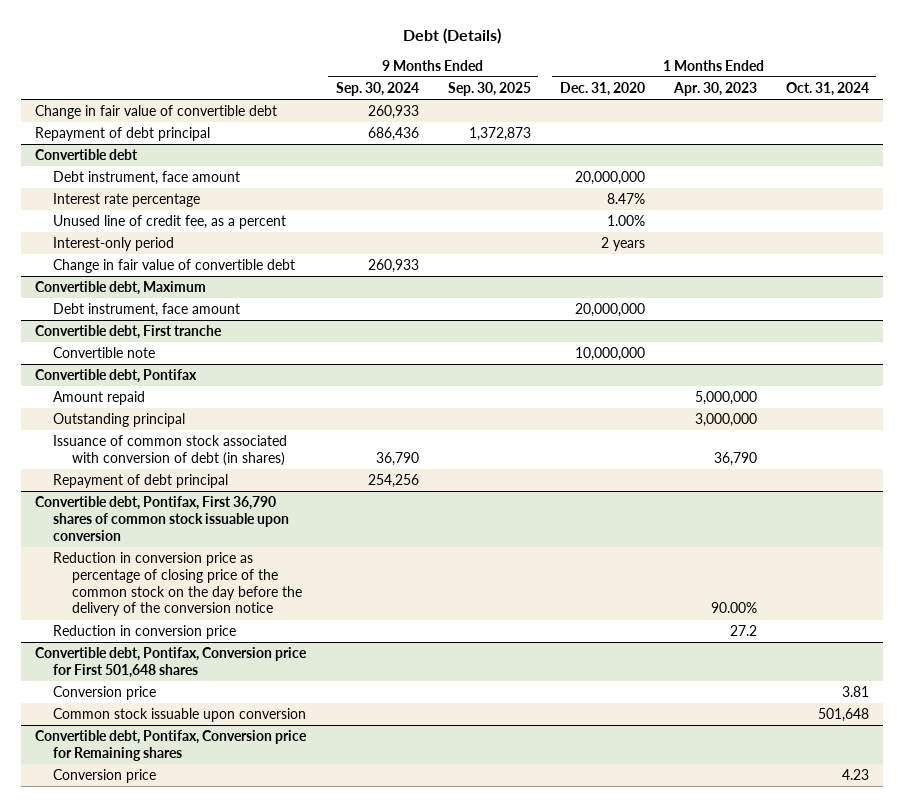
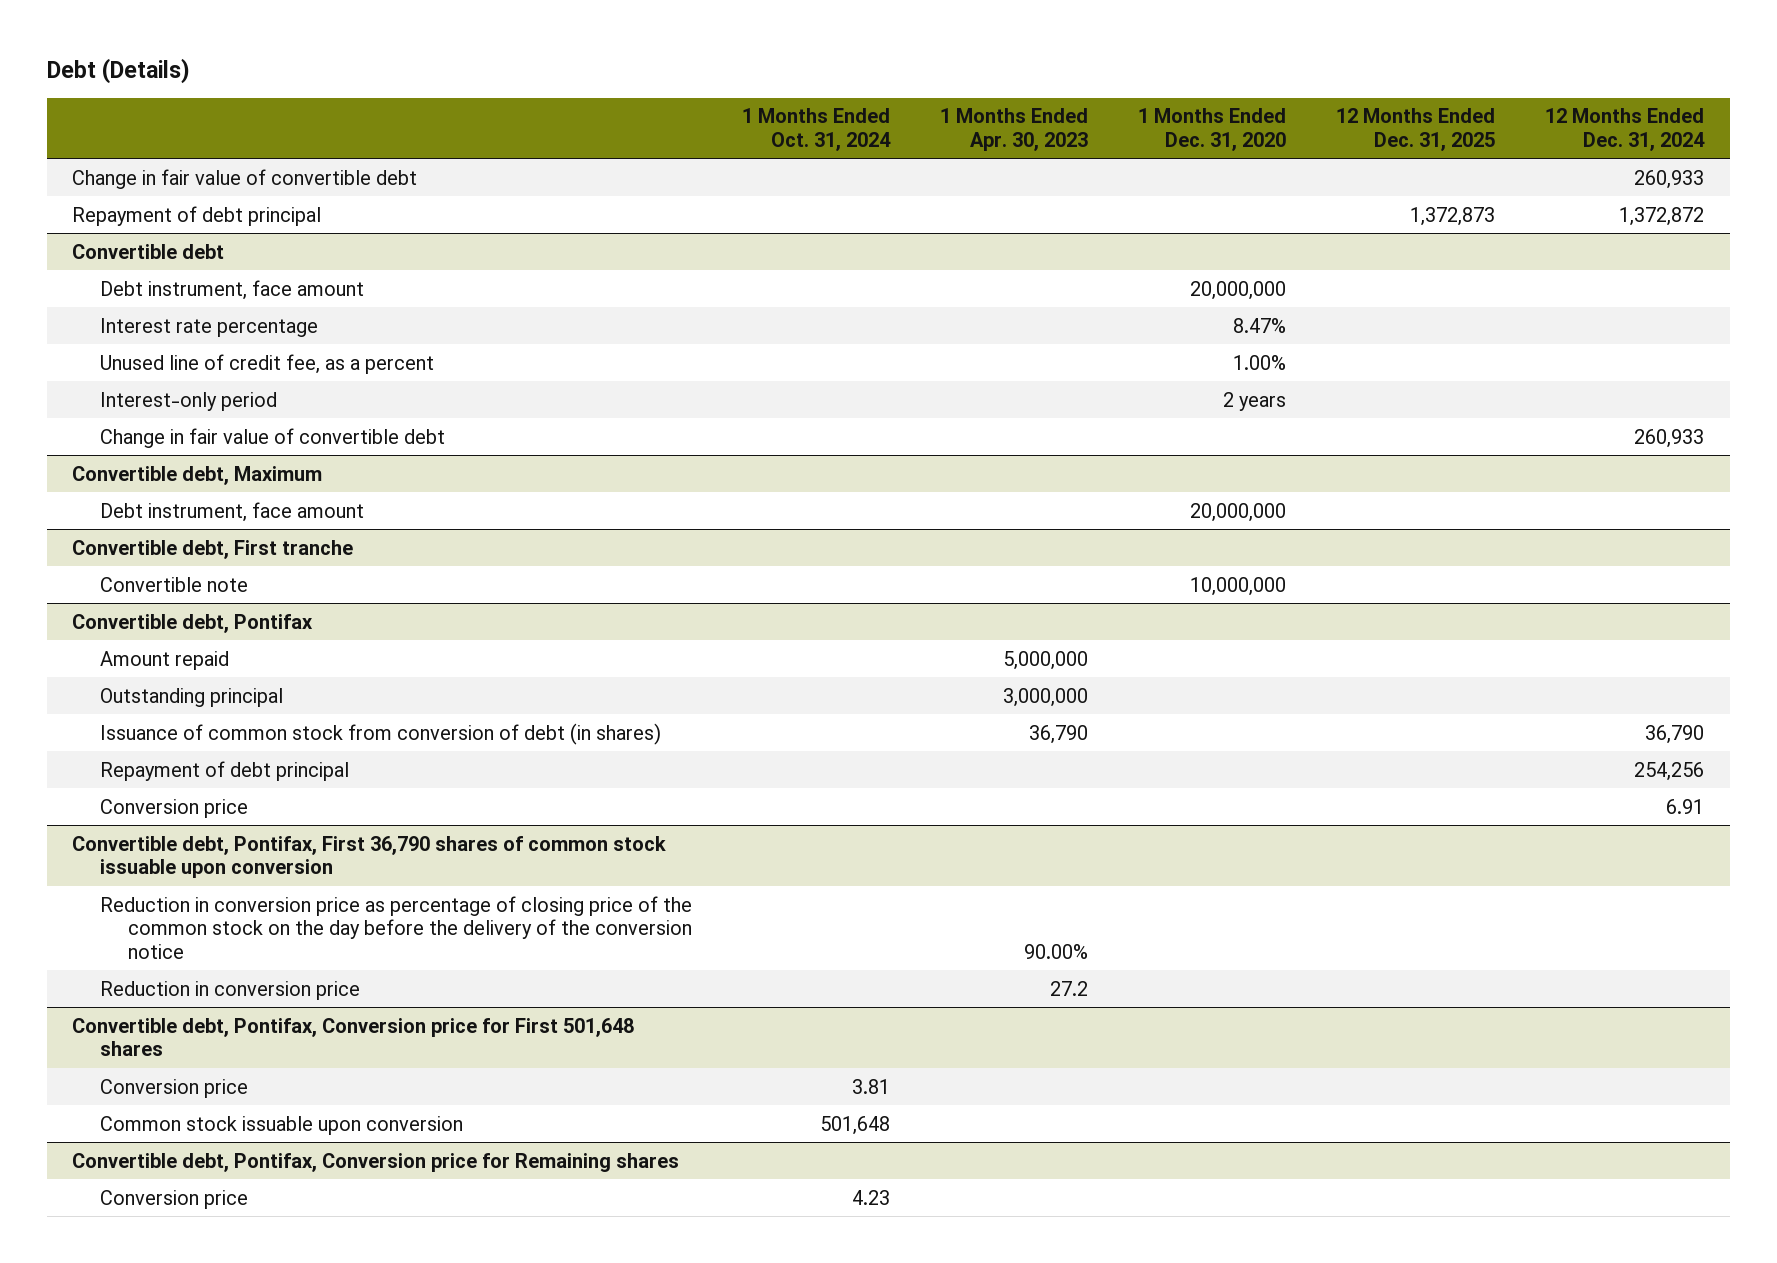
- | 9 Months Ended Sep. 30, 2024 | 9 Months Ended Sep. 30, 2025 | 1 Months Ended Dec. 31, 2020 | 1 Months Ended Apr. 30, 2023 | 1 Months Ended Oct. 31, 2024
+ | 1 Months Ended Oct. 31, 2024 | 1 Months Ended Apr. 30, 2023 | 1 Months Ended Dec. 31, 2020 | 12 Months Ended Dec. 31, 2025 | 12 Months Ended Dec. 31, 2024
@ Convertible debt, Pontifax
- Issuance of common stock associated with conversion of debt (in shares) | 36,790 | | | 36,790 |
+ Issuance of common stock from conversion of debt (in shares) | | 36,790 | | | 36,790
+ Conversion price | | | | | 6.91

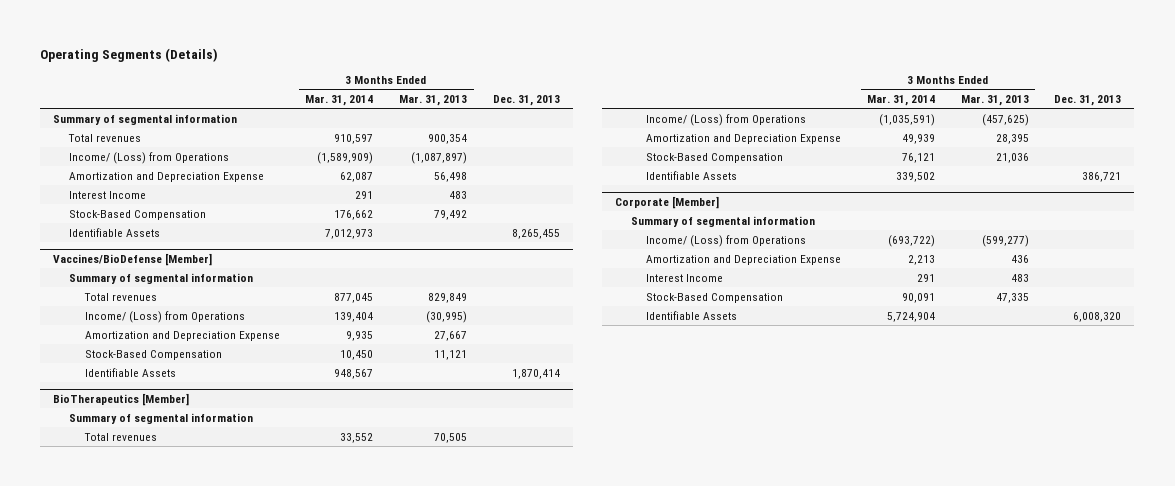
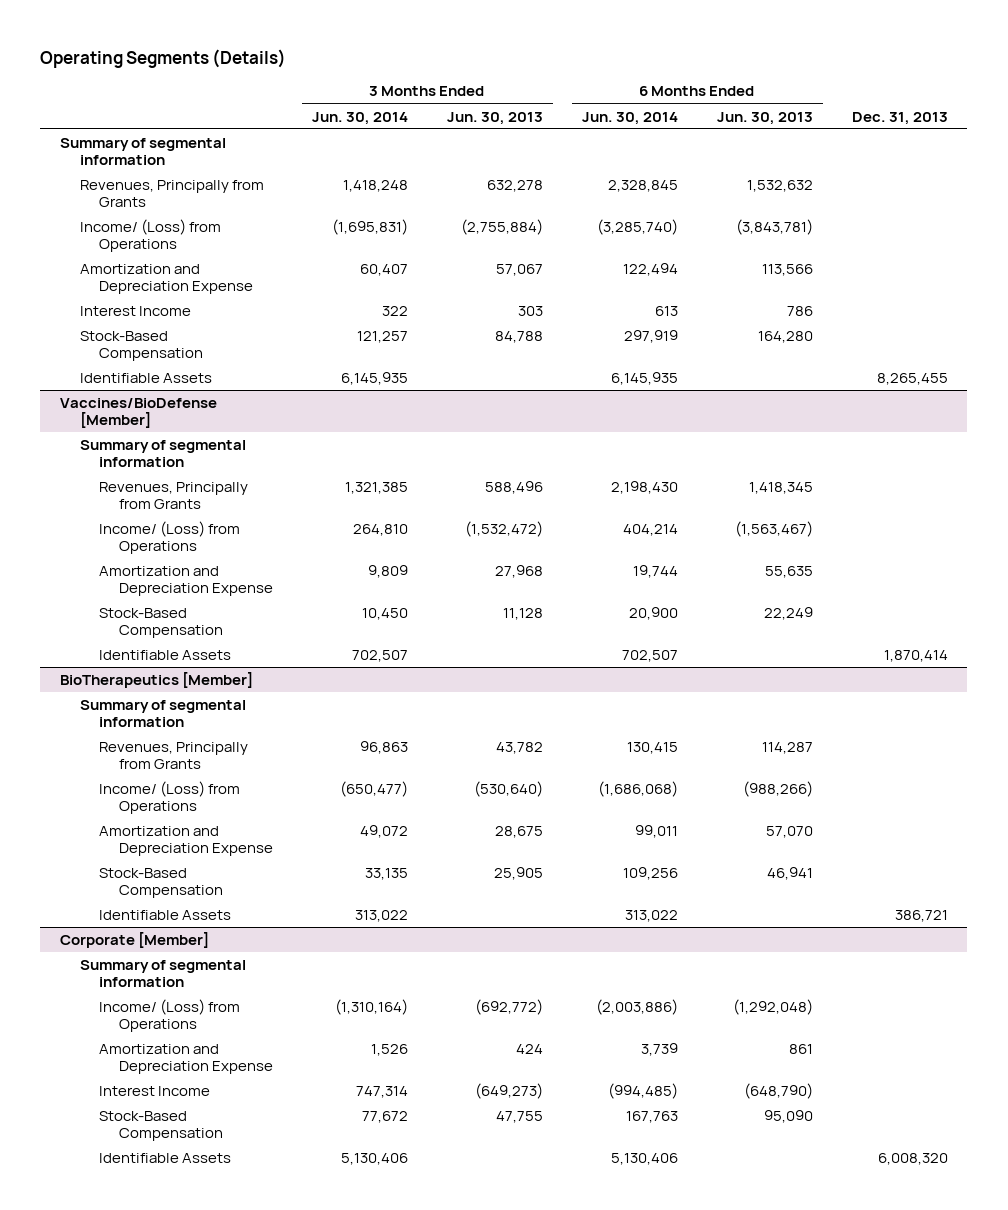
- | 3 Months Ended Mar. 31, 2014 | 3 Months Ended Mar. 31, 2013 | Dec. 31, 2013
+ | 3 Months Ended Jun. 30, 2014 | 3 Months Ended Jun. 30, 2013 | 6 Months Ended Jun. 30, 2014 | 6 Months Ended Jun. 30, 2013 | Dec. 31, 2013
- Total revenues | 910,597 | 900,354 |
+ Revenues, Principally from Grants | 1,418,248 | 632,278 | 2,328,845 | 1,532,632 |
@ Vaccines/BioDefense [Member]
- Total revenues | 877,045 | 829,849 |
+ Revenues, Principally from Grants | 1,321,385 | 588,496 | 2,198,430 | 1,418,345 |
@ BioTherapeutics [Member]
- Total revenues | 33,552 | 70,505 |
+ Revenues, Principally from Grants | 96,863 | 43,782 | 130,415 | 114,287 |

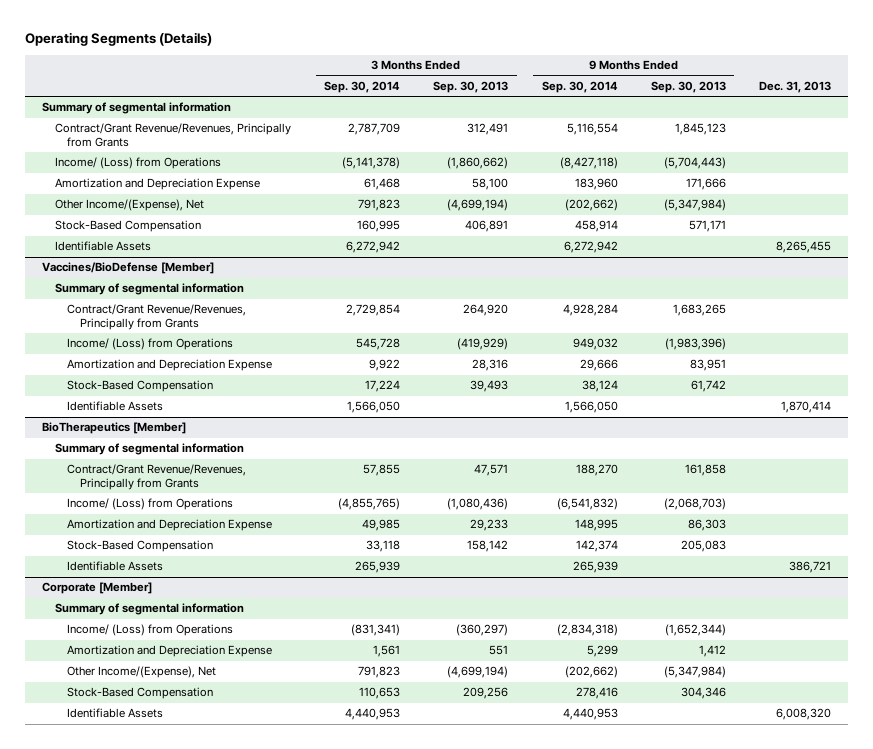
- | 3 Months Ended Jun. 30, 2014 | 3 Months Ended Jun. 30, 2013 | 6 Months Ended Jun. 30, 2014 | 6 Months Ended Jun. 30, 2013 | Dec. 31, 2013
+ | 3 Months Ended Sep. 30, 2014 | 3 Months Ended Sep. 30, 2013 | 9 Months Ended Sep. 30, 2014 | 9 Months Ended Sep. 30, 2013 | Dec. 31, 2013
- Revenues, Principally from Grants | 1,418,248 | 632,278 | 2,328,845 | 1,532,632 |
+ Contract/Grant Revenue/Revenues, Principally from Grants | 2,787,709 | 312,491 | 5,116,554 | 1,845,123 |
- Interest Income | 322 | 303 | 613 | 786 |
+ Other Income/(Expense), Net | 791,823 | (4,699,194) | (202,662) | (5,347,984) |
@ Vaccines/BioDefense [Member]
- Revenues, Principally from Grants | 1,321,385 | 588,496 | 2,198,430 | 1,418,345 |
+ Contract/Grant Revenue/Revenues, Principally from Grants | 2,729,854 | 264,920 | 4,928,284 | 1,683,265 |
@ BioTherapeutics [Member]
- Revenues, Principally from Grants | 96,863 | 43,782 | 130,415 | 114,287 |
+ Contract/Grant Revenue/Revenues, Principally from Grants | 57,855 | 47,571 | 188,270 | 161,858 |
@ Corporate [Member]
- Interest Income | 747,314 | (649,273) | (994,485) | (648,790) |
+ Other Income/(Expense), Net | 791,823 | (4,699,194) | (202,662) | (5,347,984) |

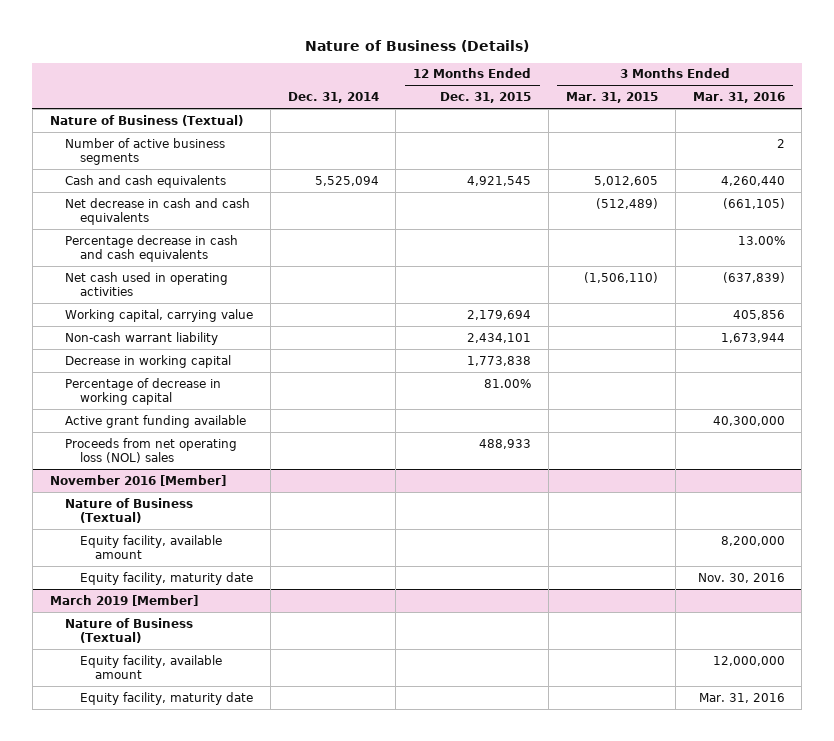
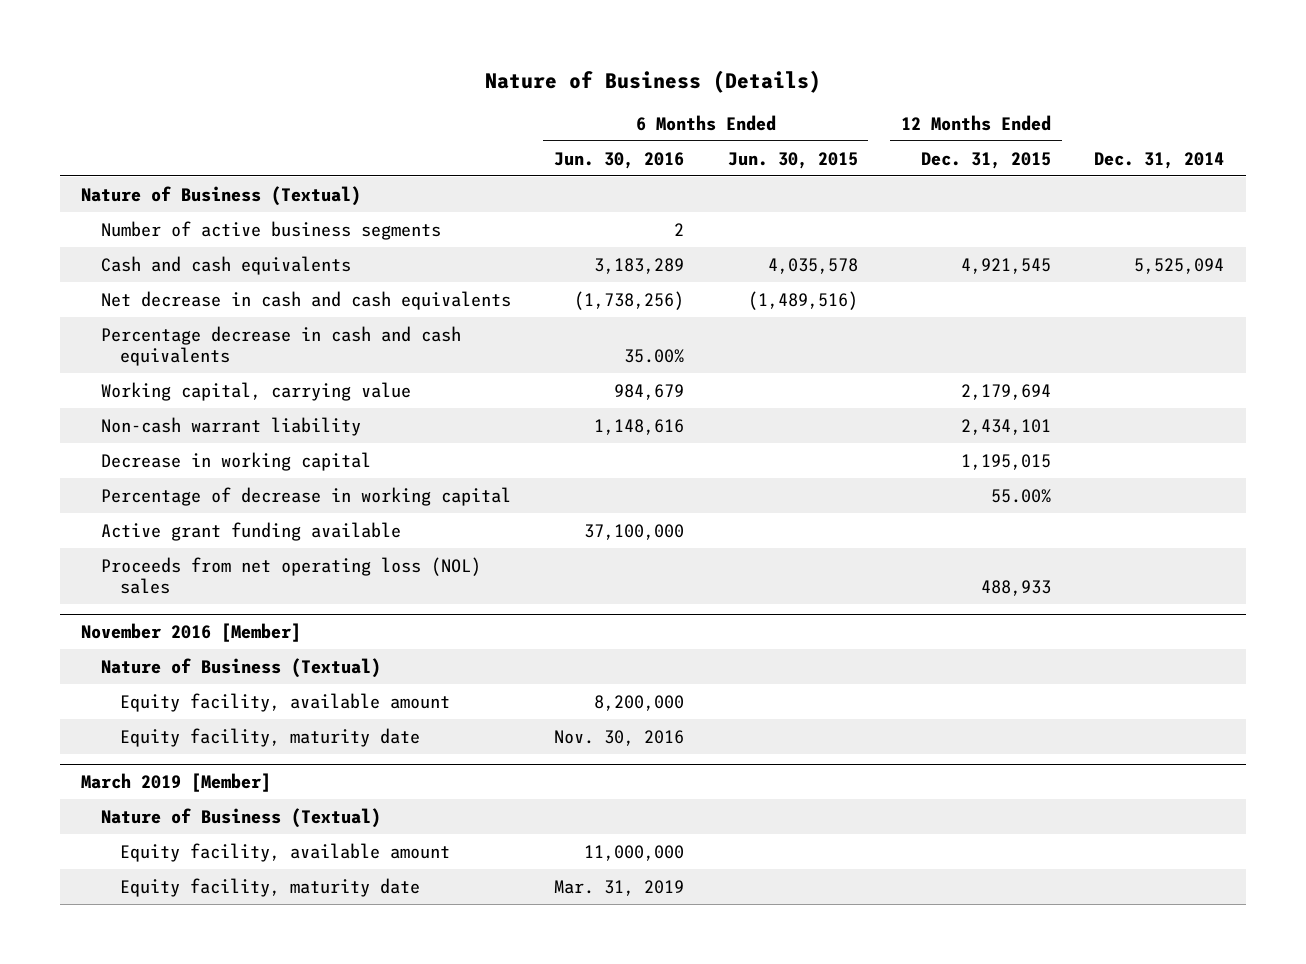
- | Dec. 31, 2014 | 12 Months Ended Dec. 31, 2015 | 3 Months Ended Mar. 31, 2015 | 3 Months Ended Mar. 31, 2016
+ | 6 Months Ended Jun. 30, 2016 | 6 Months Ended Jun. 30, 2015 | 12 Months Ended Dec. 31, 2015 | Dec. 31, 2014
- Net cash used in operating activities | | | (1,506,110) | (637,839)
- Decrease in working capital | | 1,773,838 | |
- Percentage of decrease in working capital | | 81.00% | |
+ Decrease in working capital | | | 1,195,015 |
+ Percentage of decrease in working capital | | | 55.00% |

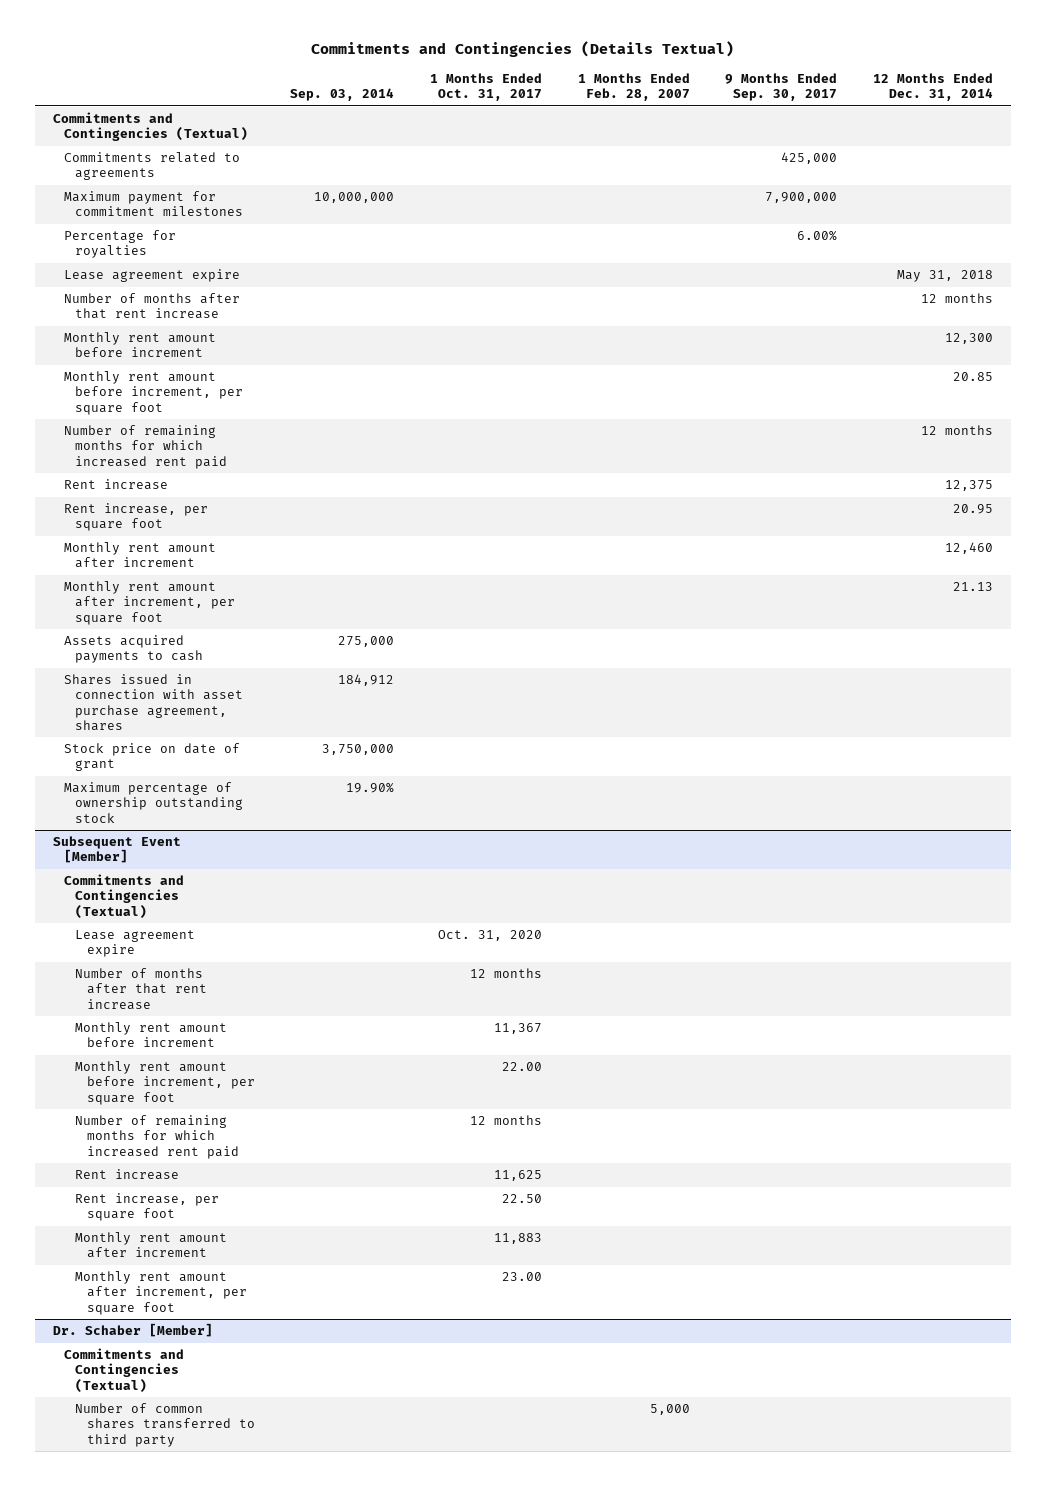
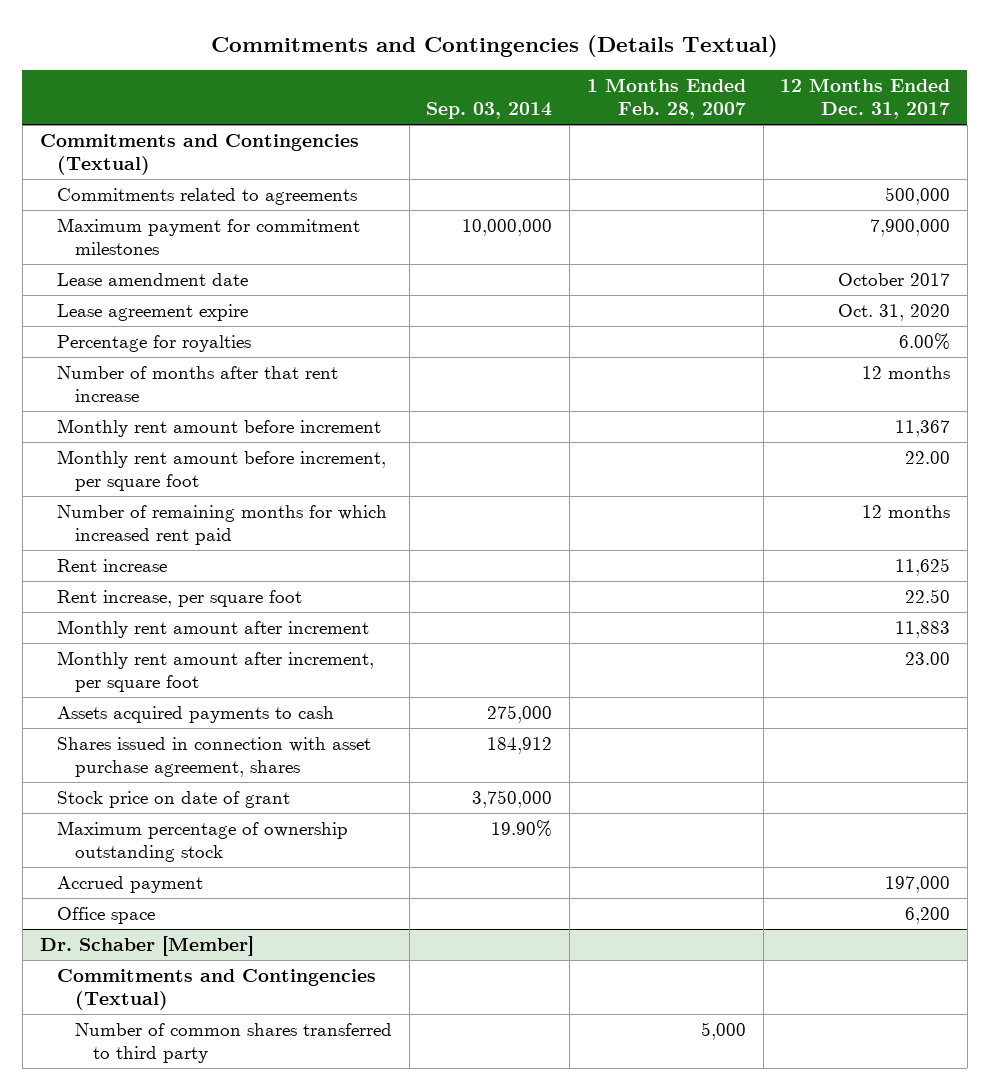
- | Sep. 03, 2014 | 1 Months Ended Oct. 31, 2017 | 1 Months Ended Feb. 28, 2007 | 9 Months Ended Sep. 30, 2017 | 12 Months Ended Dec. 31, 2014
+ | Sep. 03, 2014 | 1 Months Ended Feb. 28, 2007 | 12 Months Ended Dec. 31, 2017
+ Lease amendment date | | | October 2017
moved down: Percentage for royalties | | | 6.00%
- Subsequent Event [Member]
- Commitments and Contingencies (Textual)
- Lease agreement expire | | Oct. 31, 2020 | | |
- Number of months after that rent increase | | 12 months | | |
- Monthly rent amount before increment | | 11,367 | | |
- Monthly rent amount before increment, per square foot | | 22.00 | | |
- Number of remaining months for which increased rent paid | | 12 months | | |
- Rent increase | | 11,625 | | |
- Rent increase, per square foot | | 22.50 | | |
- Monthly rent amount after increment | | 11,883 | | |
- Monthly rent amount after increment, per square foot | | 23.00 | | |
+ Accrued payment | | | 197,000
+ Office space | | | 6,200

